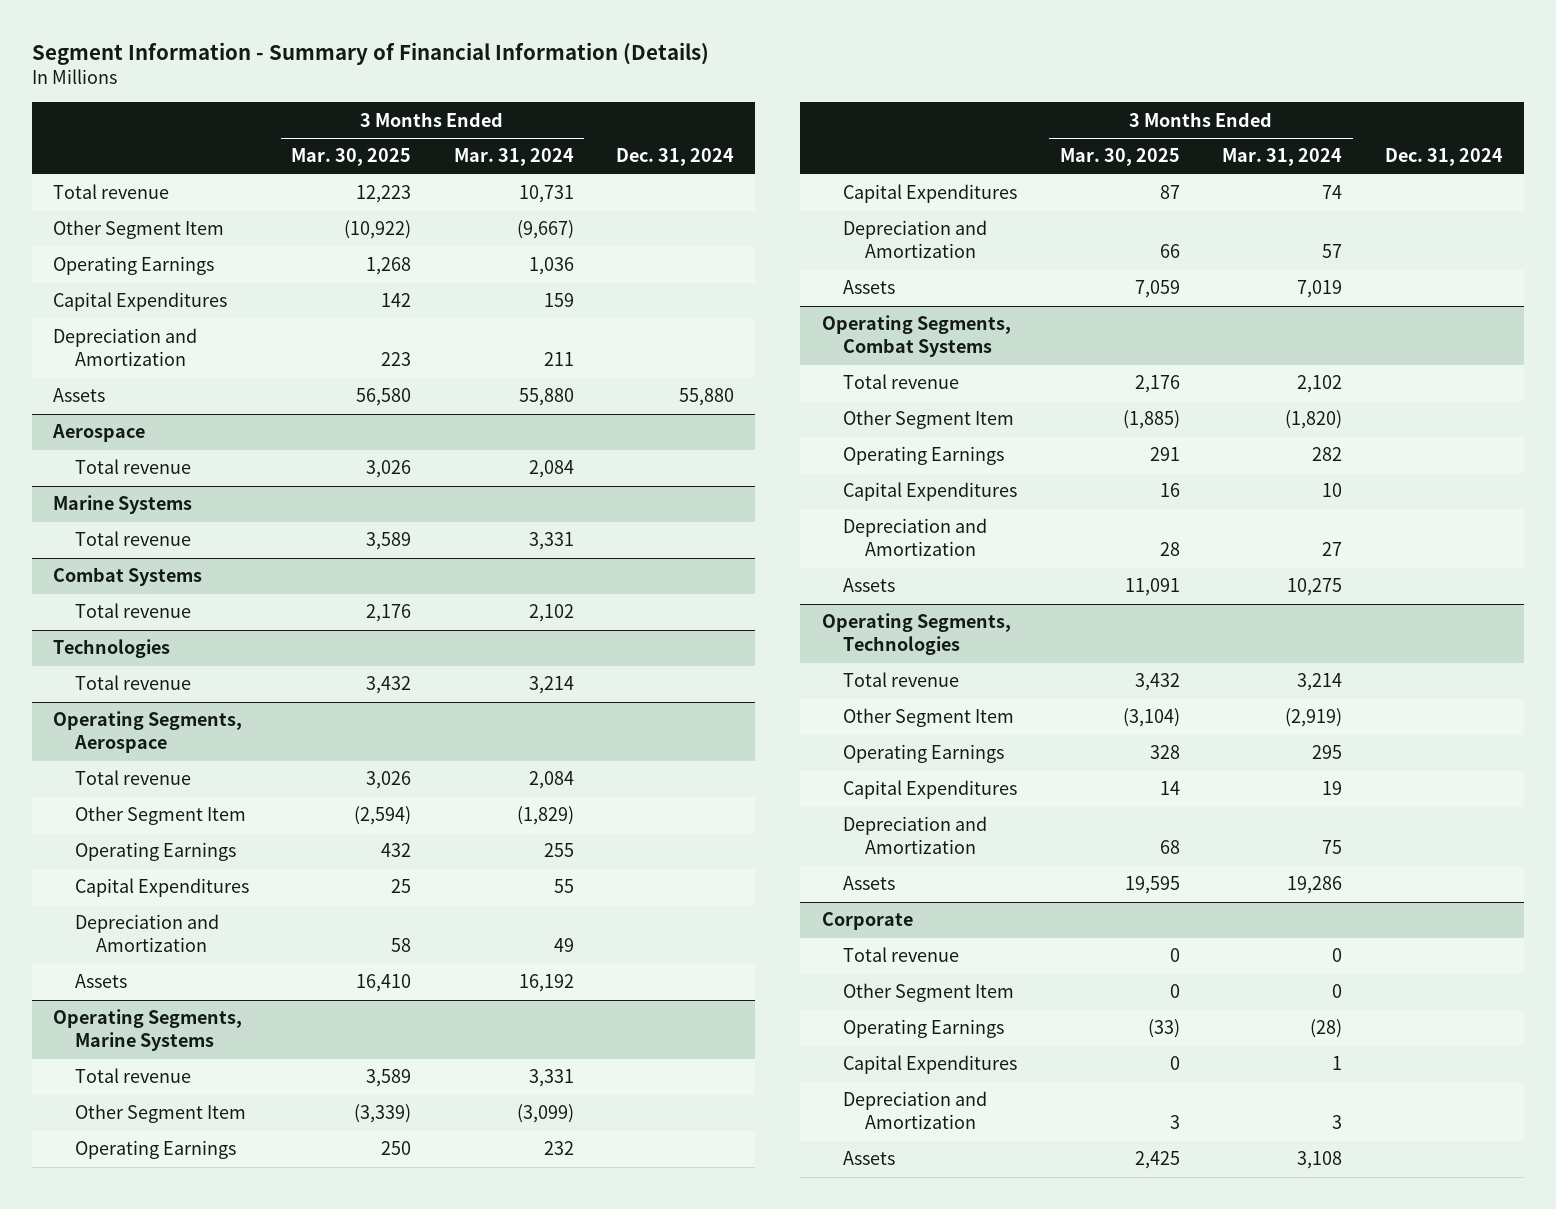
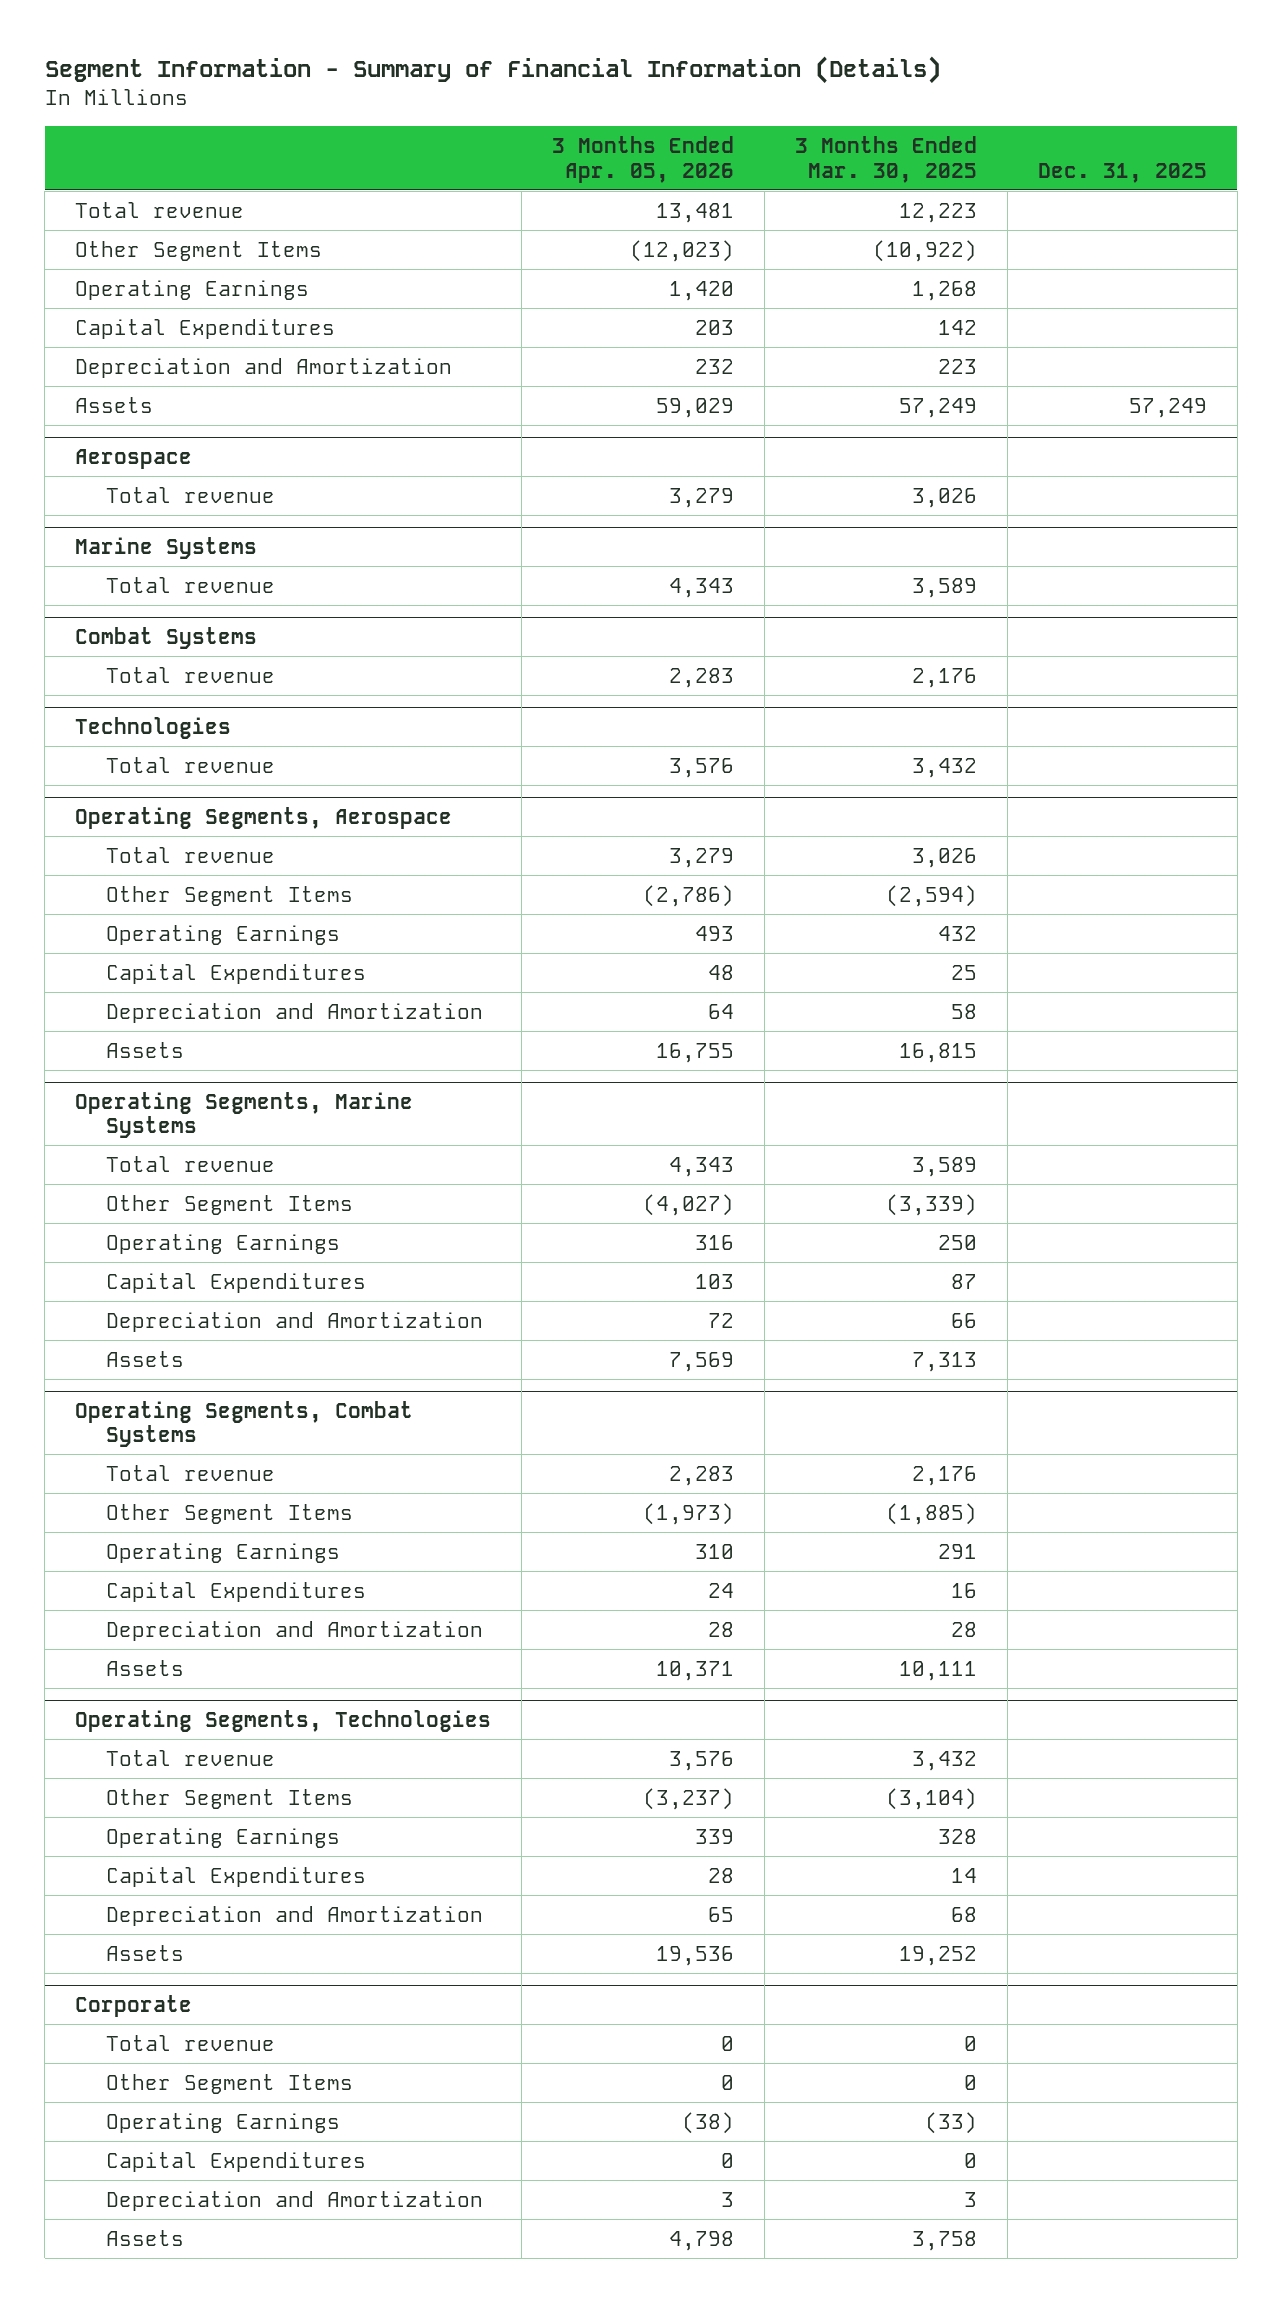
- | 3 Months Ended Mar. 30, 2025 | 3 Months Ended Mar. 31, 2024 | Dec. 31, 2024
+ | 3 Months Ended Apr. 05, 2026 | 3 Months Ended Mar. 30, 2025 | Dec. 31, 2025
- Other Segment Item | (10,922) | (9,667) |
+ Other Segment Items | (12,023) | (10,922) |
- Assets | 56,580 | 55,880 | 55,880
+ Assets | 59,029 | 57,249 | 57,249
@ Operating Segments, Aerospace
- Other Segment Item | (2,594) | (1,829) |
+ Other Segment Items | (2,786) | (2,594) |
- Assets | 16,410 | 16,192 |
+ Assets | 16,755 | 16,815 |
@ Operating Segments, Marine Systems
- Other Segment Item | (3,339) | (3,099) |
+ Other Segment Items | (4,027) | (3,339) |
- Assets | 7,059 | 7,019 |
+ Assets | 7,569 | 7,313 |
@ Operating Segments, Combat Systems
- Other Segment Item | (1,885) | (1,820) |
+ Other Segment Items | (1,973) | (1,885) |
- Assets | 11,091 | 10,275 |
+ Assets | 10,371 | 10,111 |
@ Operating Segments, Technologies
- Other Segment Item | (3,104) | (2,919) |
+ Other Segment Items | (3,237) | (3,104) |
- Assets | 19,595 | 19,286 |
+ Assets | 19,536 | 19,252 |
@ Corporate
- Other Segment Item | 0 | 0 |
+ Other Segment Items | 0 | 0 |
- Assets | 2,425 | 3,108 |
+ Assets | 4,798 | 3,758 |

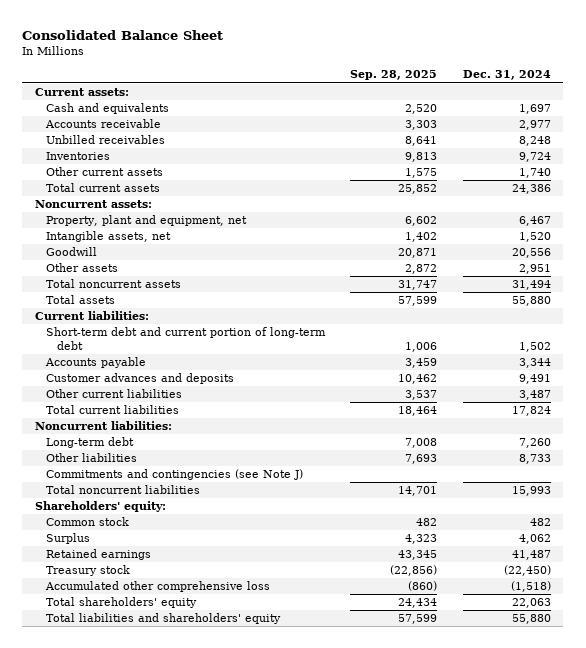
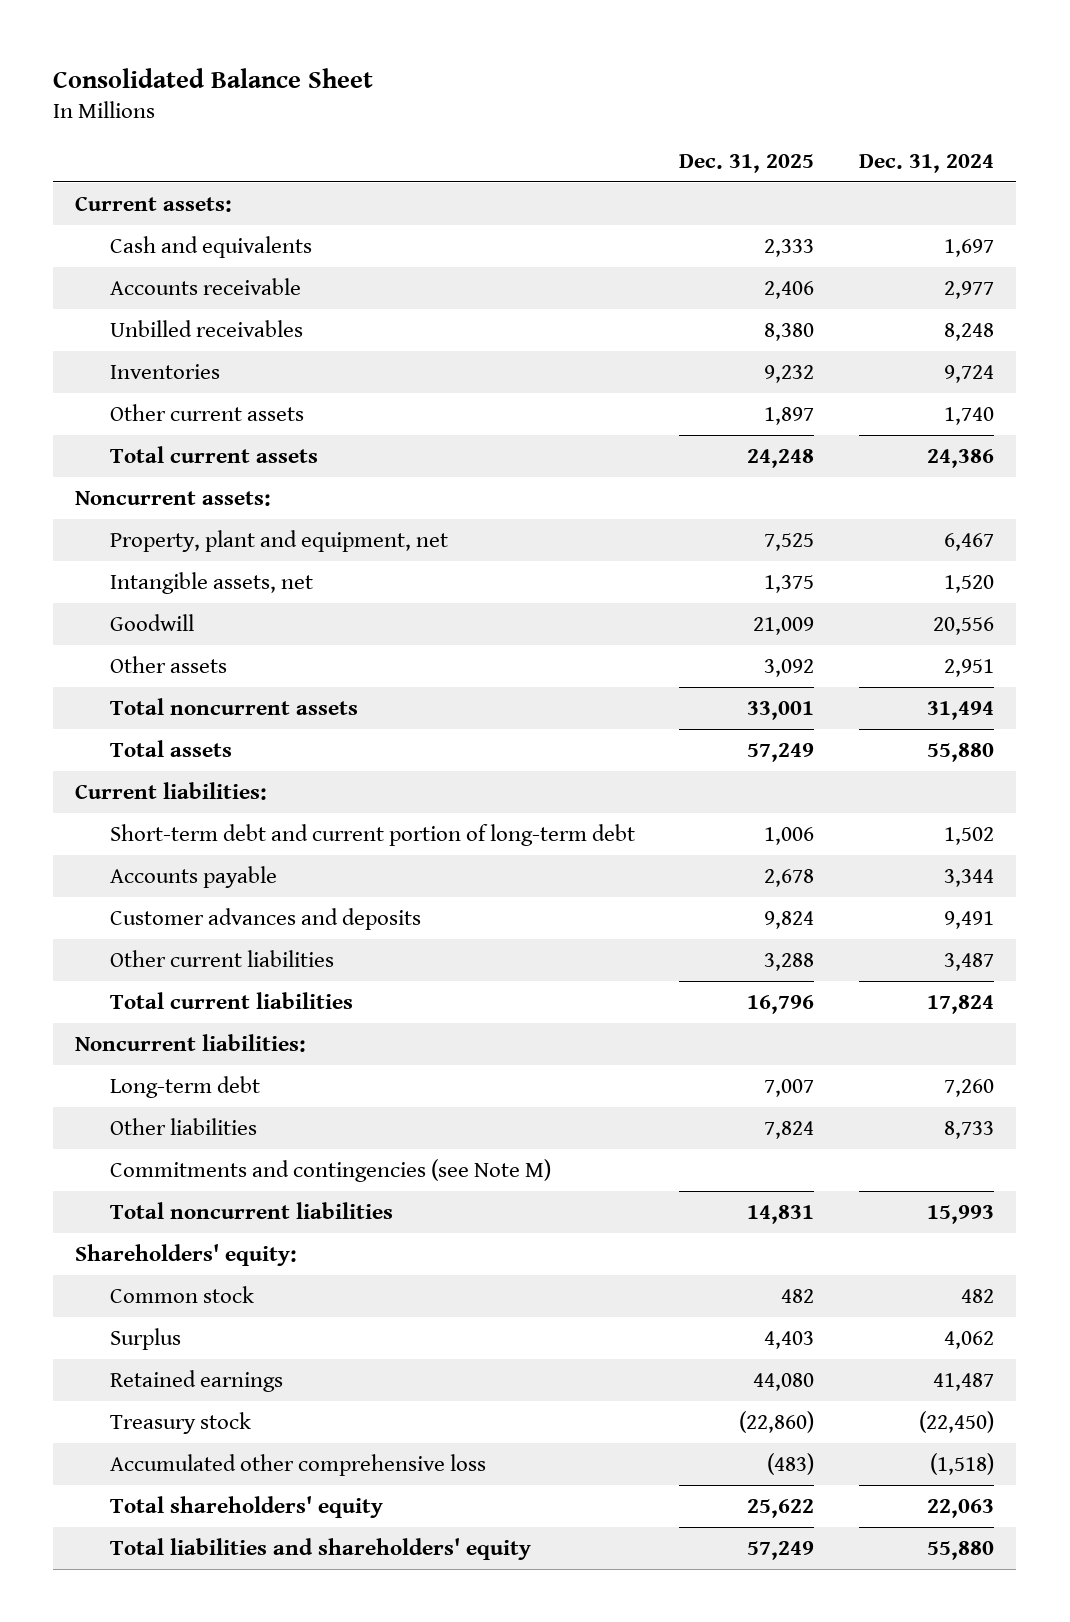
- | Sep. 28, 2025 | Dec. 31, 2024
+ | Dec. 31, 2025 | Dec. 31, 2024
- Commitments and contingencies (see Note J)
+ Commitments and contingencies (see Note M)

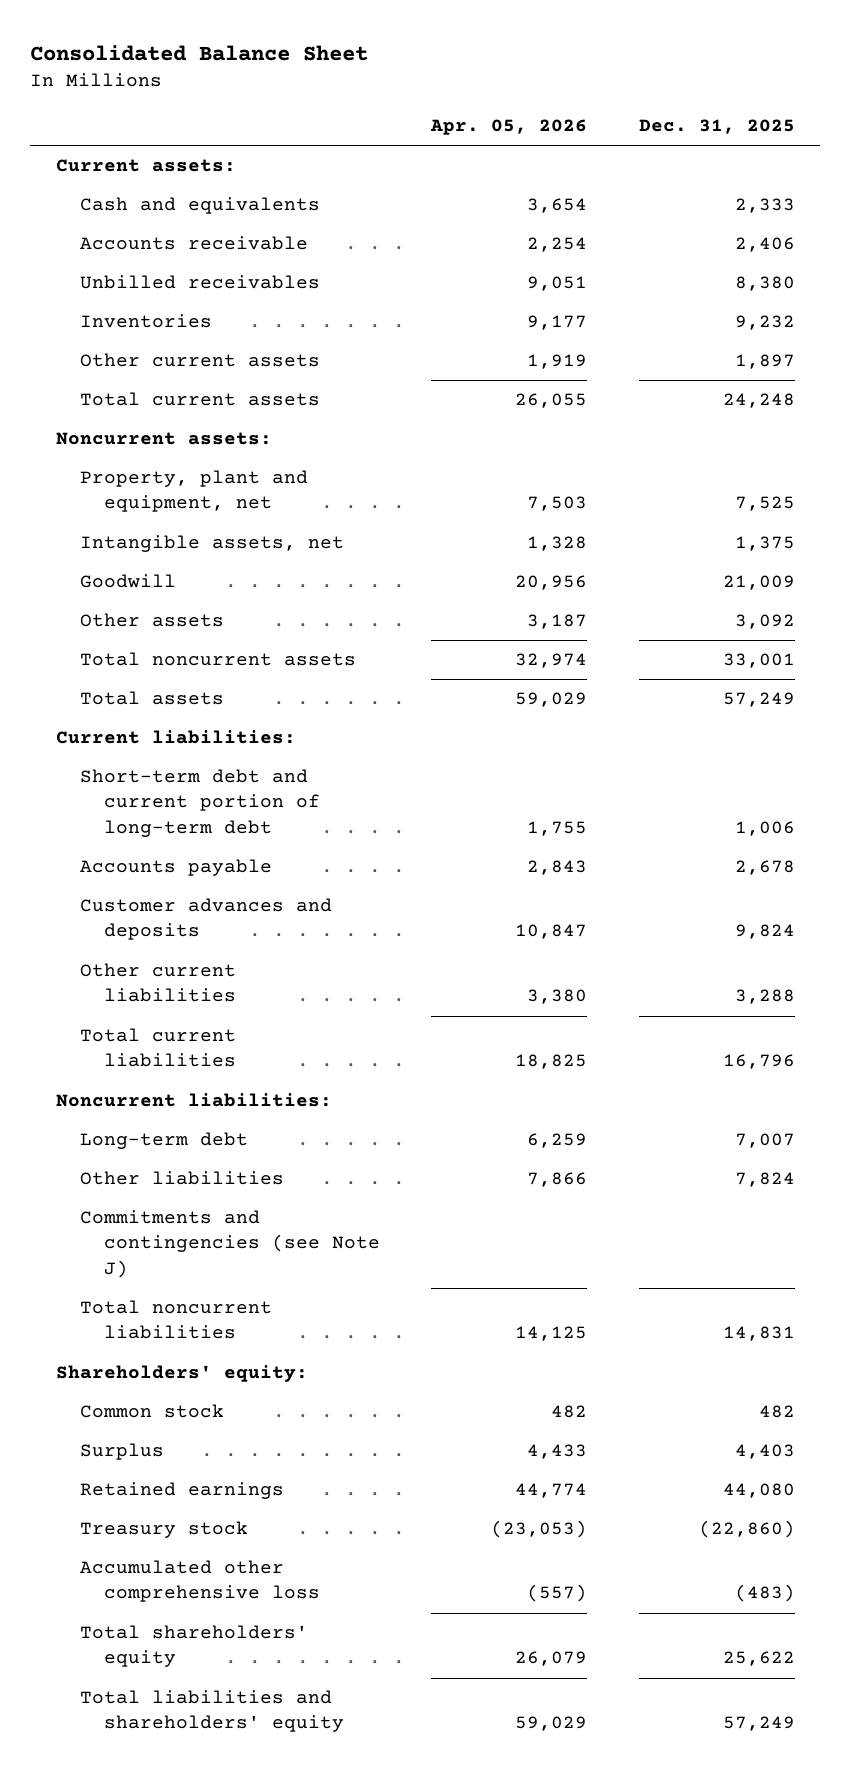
- | Dec. 31, 2025 | Dec. 31, 2024
+ | Apr. 05, 2026 | Dec. 31, 2025
- Commitments and contingencies (see Note M)
+ Commitments and contingencies (see Note J)

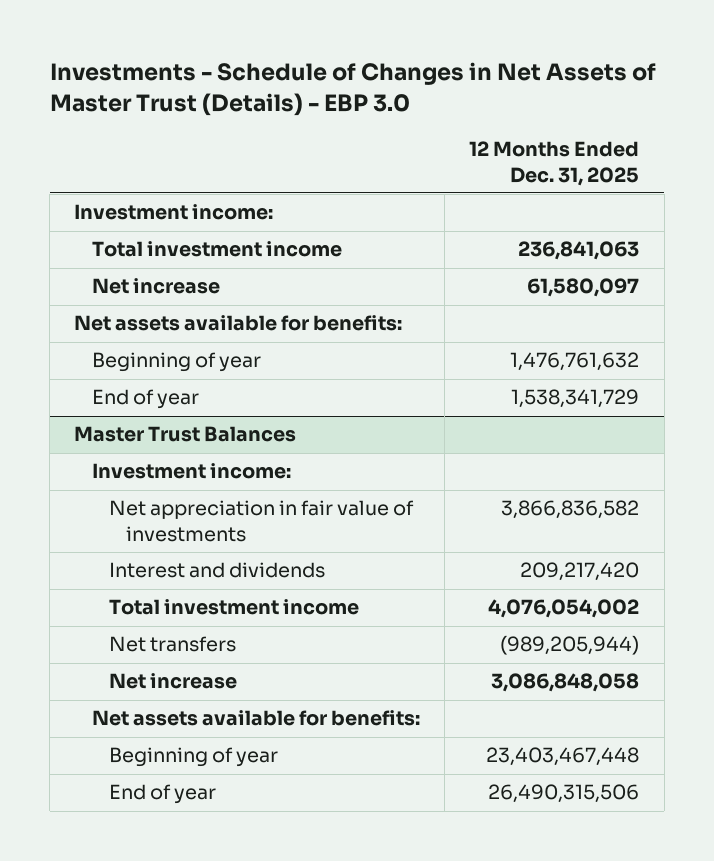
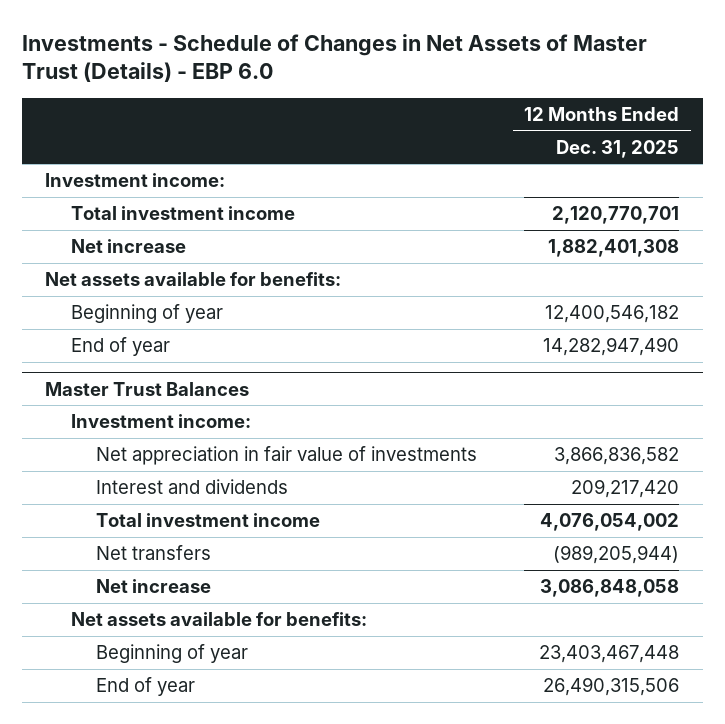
- Investments - Schedule of Changes in Net Assets of Master Trust (Details) - EBP 3.0
+ Investments - Schedule of Changes in Net Assets of Master Trust (Details) - EBP 6.0
- Total investment income | 236,841,063
- Net increase | 61,580,097
+ Total investment income | 2,120,770,701
+ Net increase | 1,882,401,308
- Beginning of year | 1,476,761,632
- End of year | 1,538,341,729
+ Beginning of year | 12,400,546,182
+ End of year | 14,282,947,490

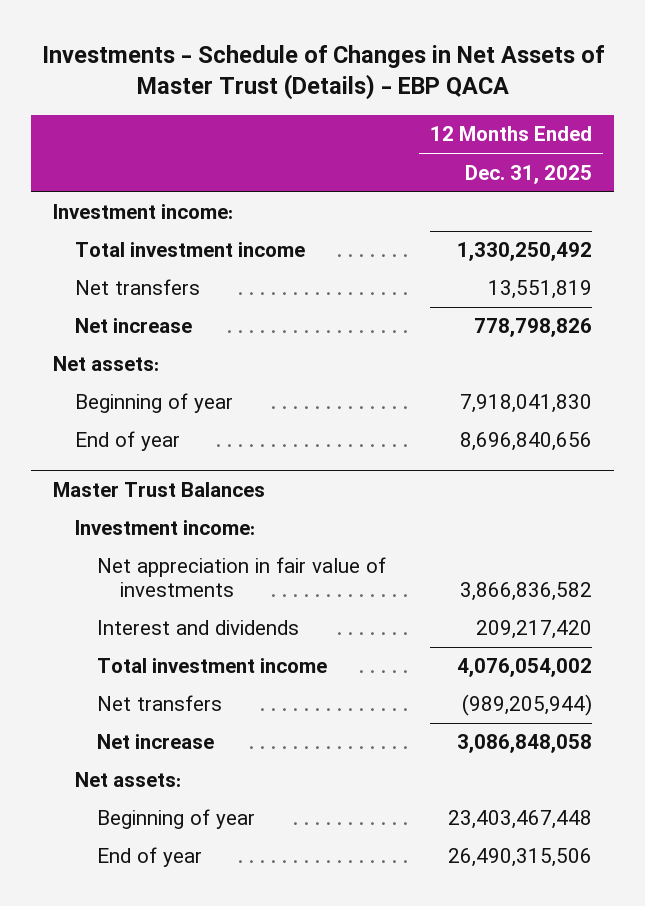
- Investments - Schedule of Changes in Net Assets of Master Trust (Details) - EBP 6.0
+ Investments - Schedule of Changes in Net Assets of Master Trust (Details) - EBP QACA
- Total investment income | 2,120,770,701
- Net increase | 1,882,401,308
- Net assets available for benefits:
- Beginning of year | 12,400,546,182
- End of year | 14,282,947,490
+ Total investment income | 1,330,250,492
+ Net transfers | 13,551,819
+ Net increase | 778,798,826
+ Net assets:
+ Beginning of year | 7,918,041,830
+ End of year | 8,696,840,656
@ Master Trust Balances
- Net assets available for benefits:
+ Net assets:

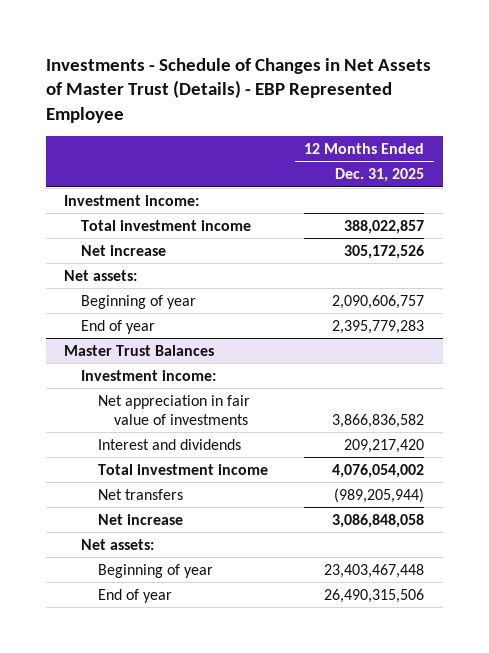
- Investments - Schedule of Changes in Net Assets of Master Trust (Details) - EBP QACA
+ Investments - Schedule of Changes in Net Assets of Master Trust (Details) - EBP Represented Employee
- Total investment income | 1,330,250,492
- Net transfers | 13,551,819
- Net increase | 778,798,826
+ Total investment income | 388,022,857
+ Net increase | 305,172,526
- Beginning of year | 7,918,041,830
- End of year | 8,696,840,656
+ Beginning of year | 2,090,606,757
+ End of year | 2,395,779,283

